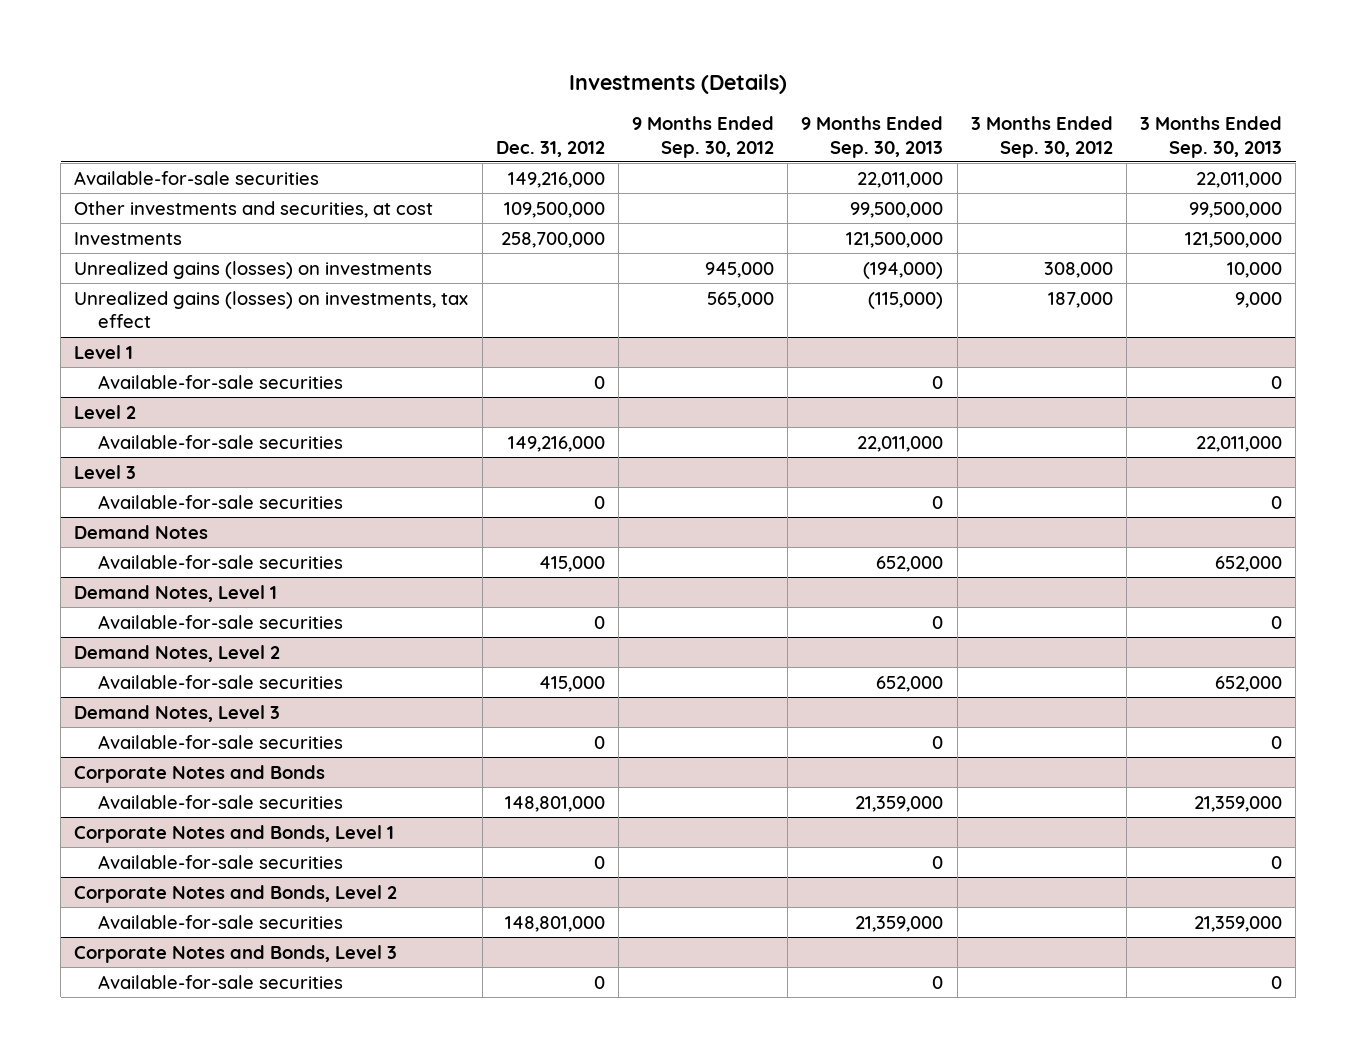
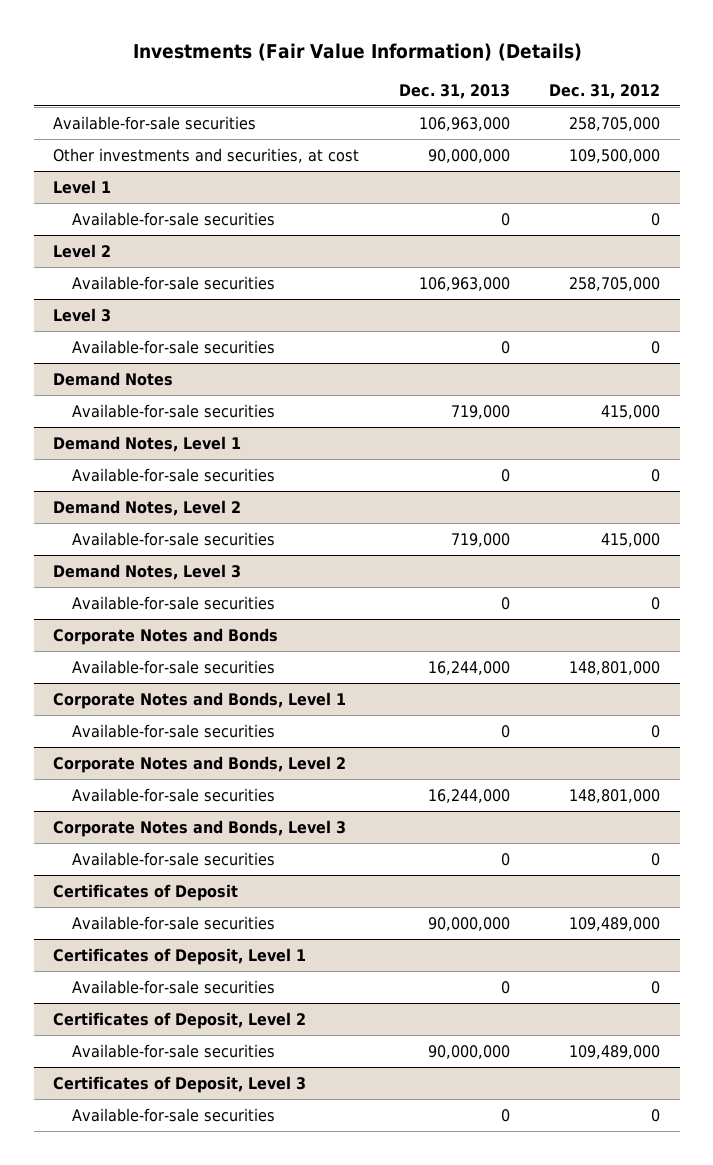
- Investments (Details)
+ Investments (Fair Value Information) (Details)
- | Dec. 31, 2012 | 9 Months Ended Sep. 30, 2012 | 9 Months Ended Sep. 30, 2013 | 3 Months Ended Sep. 30, 2012 | 3 Months Ended Sep. 30, 2013
+ | Dec. 31, 2013 | Dec. 31, 2012
- Available-for-sale securities | 149,216,000 | | 22,011,000 | | 22,011,000
+ Available-for-sale securities | 106,963,000 | 258,705,000
- Investments | 258,700,000 | | 121,500,000 | | 121,500,000
- Unrealized gains (losses) on investments | | 945,000 | (194,000) | 308,000 | 10,000
- Unrealized gains (losses) on investments, tax effect | | 565,000 | (115,000) | 187,000 | 9,000
@ Level 2
- Available-for-sale securities | 149,216,000 | | 22,011,000 | | 22,011,000
+ Available-for-sale securities | 106,963,000 | 258,705,000
+ Certificates of Deposit
+ Available-for-sale securities | 90,000,000 | 109,489,000
+ Certificates of Deposit, Level 1
+ Available-for-sale securities | 0 | 0
+ Certificates of Deposit, Level 2
+ Available-for-sale securities | 90,000,000 | 109,489,000
+ Certificates of Deposit, Level 3
+ Available-for-sale securities | 0 | 0

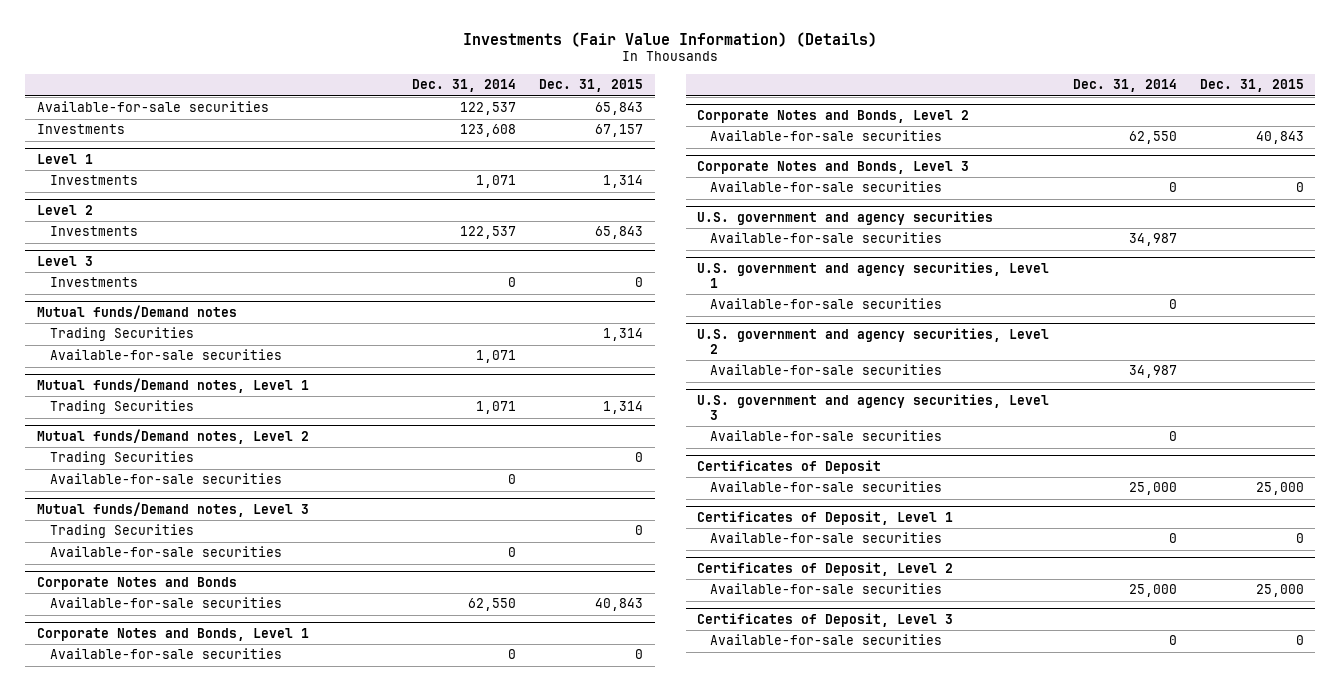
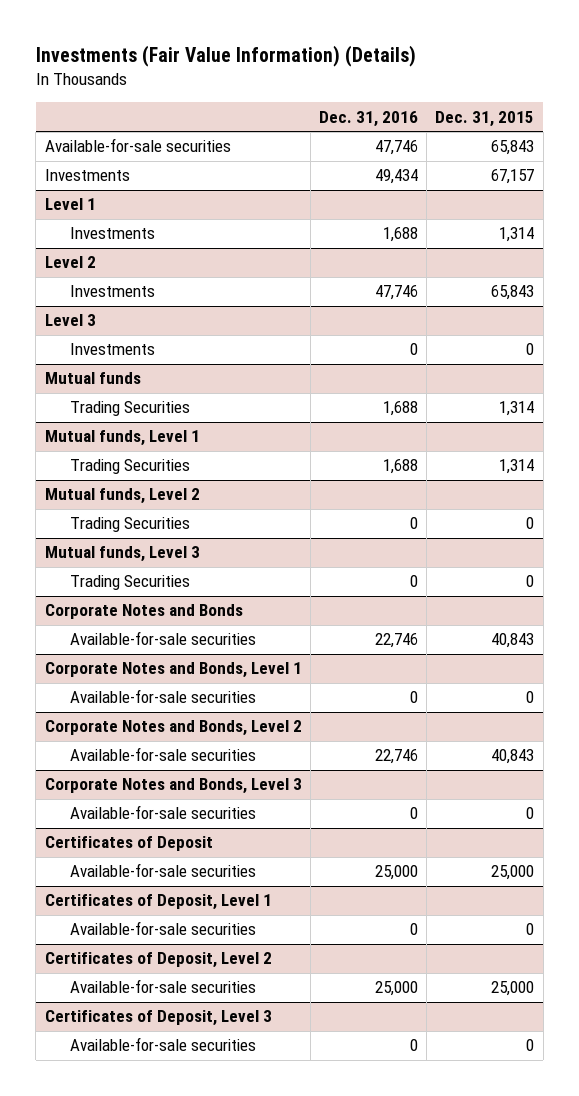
- | Dec. 31, 2014 | Dec. 31, 2015
+ | Dec. 31, 2016 | Dec. 31, 2015
- Mutual funds/Demand notes
+ Mutual funds
- Available-for-sale securities | 1,071 |
- Mutual funds/Demand notes, Level 1
+ Mutual funds, Level 1
- Mutual funds/Demand notes, Level 2
+ Mutual funds, Level 2
- Available-for-sale securities | 0 |
- Mutual funds/Demand notes, Level 3
+ Mutual funds, Level 3
- Available-for-sale securities | 0 |
- U.S. government and agency securities
- Available-for-sale securities | 34,987 |
- U.S. government and agency securities, Level 1
- Available-for-sale securities | 0 |
- U.S. government and agency securities, Level 2
- Available-for-sale securities | 34,987 |
- U.S. government and agency securities, Level 3
- Available-for-sale securities | 0 |

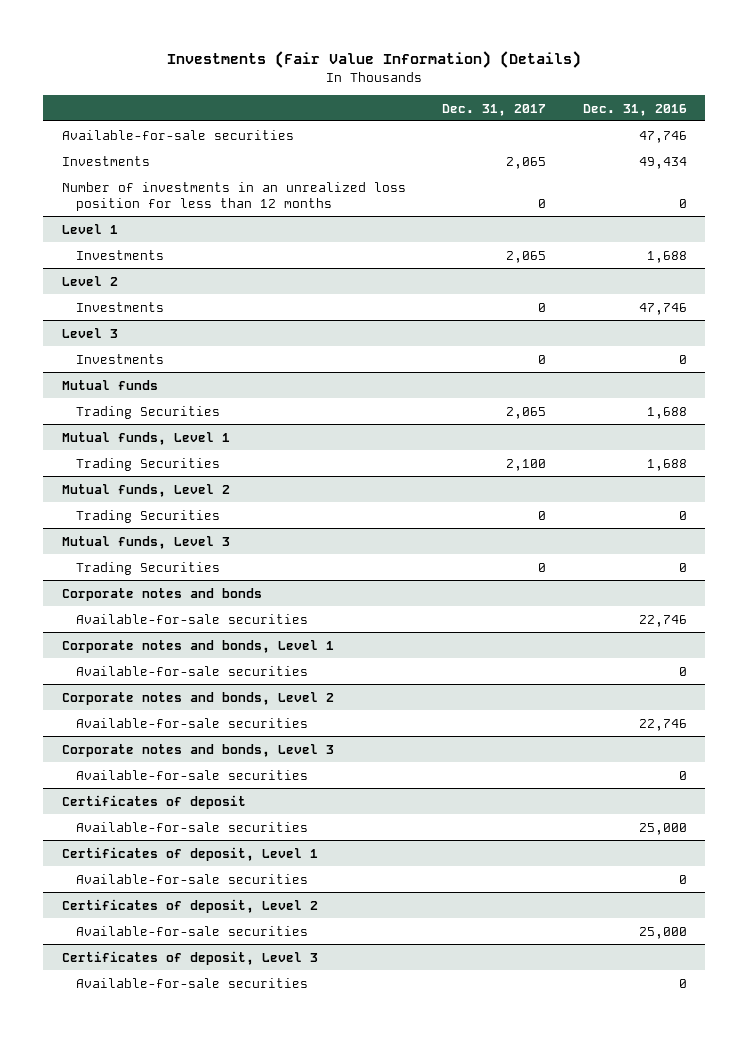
- | Dec. 31, 2016 | Dec. 31, 2015
+ | Dec. 31, 2017 | Dec. 31, 2016
+ Number of investments in an unrealized loss position for less than 12 months | 0 | 0
- Corporate Notes and Bonds
+ Corporate notes and bonds
- Corporate Notes and Bonds, Level 1
+ Corporate notes and bonds, Level 1
- Corporate Notes and Bonds, Level 2
+ Corporate notes and bonds, Level 2
- Corporate Notes and Bonds, Level 3
+ Corporate notes and bonds, Level 3
- Certificates of Deposit
+ Certificates of deposit
- Certificates of Deposit, Level 1
+ Certificates of deposit, Level 1
- Certificates of Deposit, Level 2
+ Certificates of deposit, Level 2
- Certificates of Deposit, Level 3
+ Certificates of deposit, Level 3

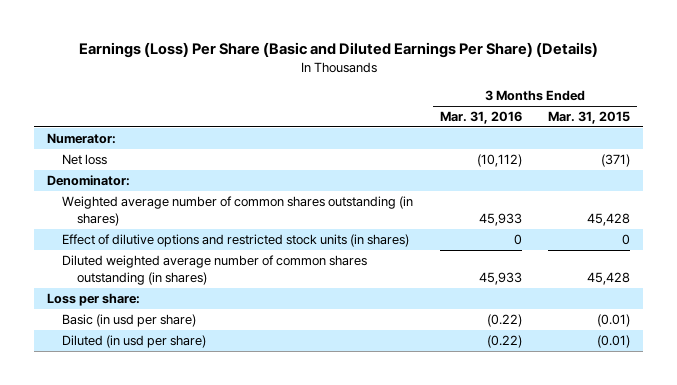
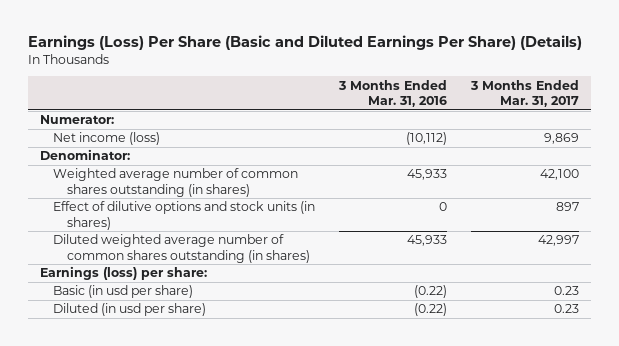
- | 3 Months Ended Mar. 31, 2016 | 3 Months Ended Mar. 31, 2015
+ | 3 Months Ended Mar. 31, 2016 | 3 Months Ended Mar. 31, 2017
- Net loss | (10,112) | (371)
+ Net income (loss) | (10,112) | 9,869
- Effect of dilutive options and restricted stock units (in shares) | 0 | 0
+ Effect of dilutive options and stock units (in shares) | 0 | 897
- Loss per share:
+ Earnings (loss) per share:

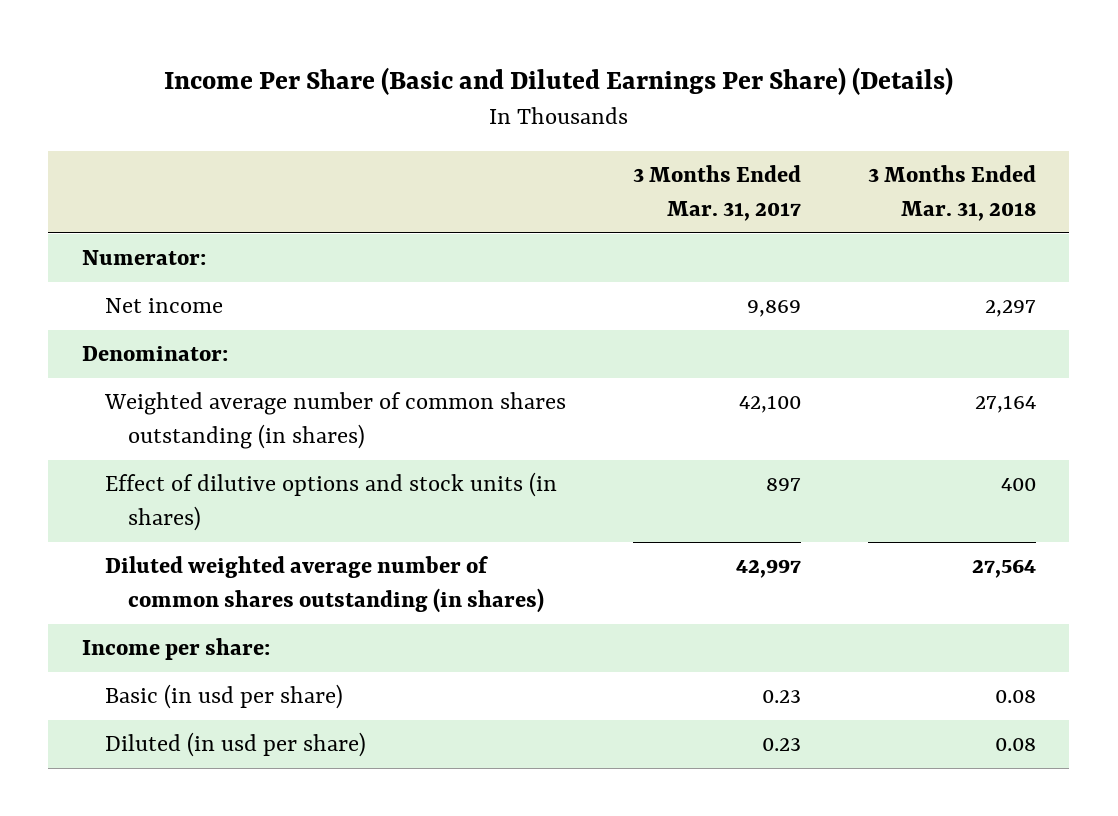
- Earnings (Loss) Per Share (Basic and Diluted Earnings Per Share) (Details)
+ Income Per Share (Basic and Diluted Earnings Per Share) (Details)
- | 3 Months Ended Mar. 31, 2016 | 3 Months Ended Mar. 31, 2017
+ | 3 Months Ended Mar. 31, 2017 | 3 Months Ended Mar. 31, 2018
- Net income (loss) | (10,112) | 9,869
+ Net income | 9,869 | 2,297
- Earnings (loss) per share:
+ Income per share:

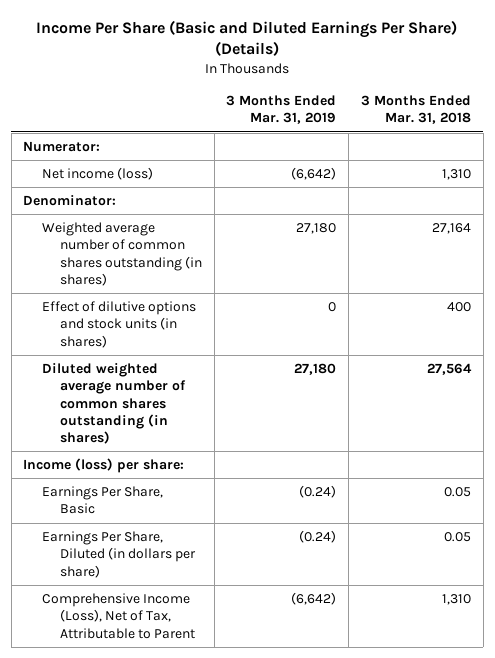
- | 3 Months Ended Mar. 31, 2017 | 3 Months Ended Mar. 31, 2018
+ | 3 Months Ended Mar. 31, 2019 | 3 Months Ended Mar. 31, 2018
- Net income | 9,869 | 2,297
+ Net income (loss) | (6,642) | 1,310
- Income per share:
- Basic (in usd per share) | 0.23 | 0.08
- Diluted (in usd per share) | 0.23 | 0.08
+ Income (loss) per share:
+ Earnings Per Share, Basic | (0.24) | 0.05
+ Earnings Per Share, Diluted (in dollars per share) | (0.24) | 0.05
+ Comprehensive Income (Loss), Net of Tax, Attributable to Parent | (6,642) | 1,310

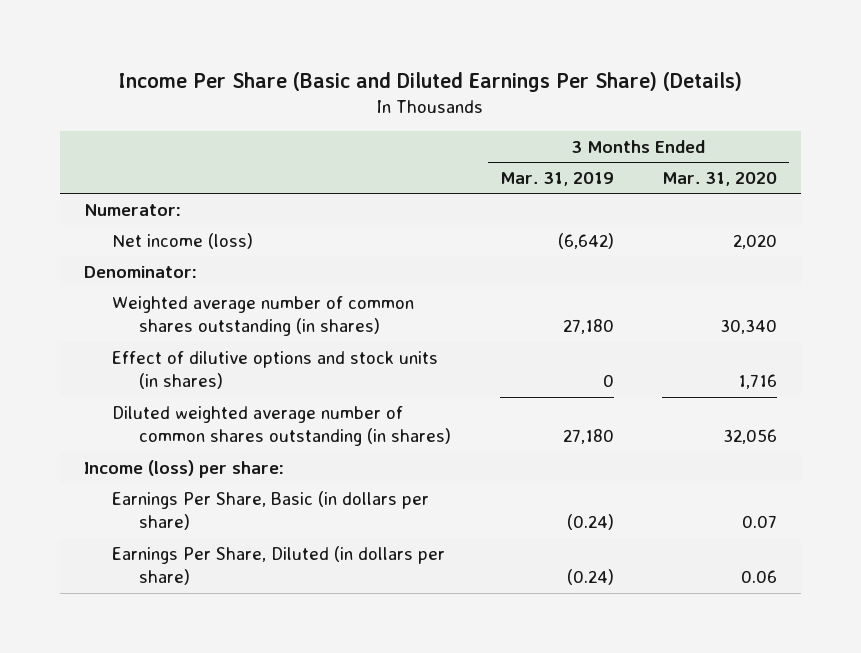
- | 3 Months Ended Mar. 31, 2019 | 3 Months Ended Mar. 31, 2018
+ | 3 Months Ended Mar. 31, 2019 | 3 Months Ended Mar. 31, 2020
- Earnings Per Share, Basic | (0.24) | 0.05
+ Earnings Per Share, Basic (in dollars per share) | (0.24) | 0.07
- Comprehensive Income (Loss), Net of Tax, Attributable to Parent | (6,642) | 1,310

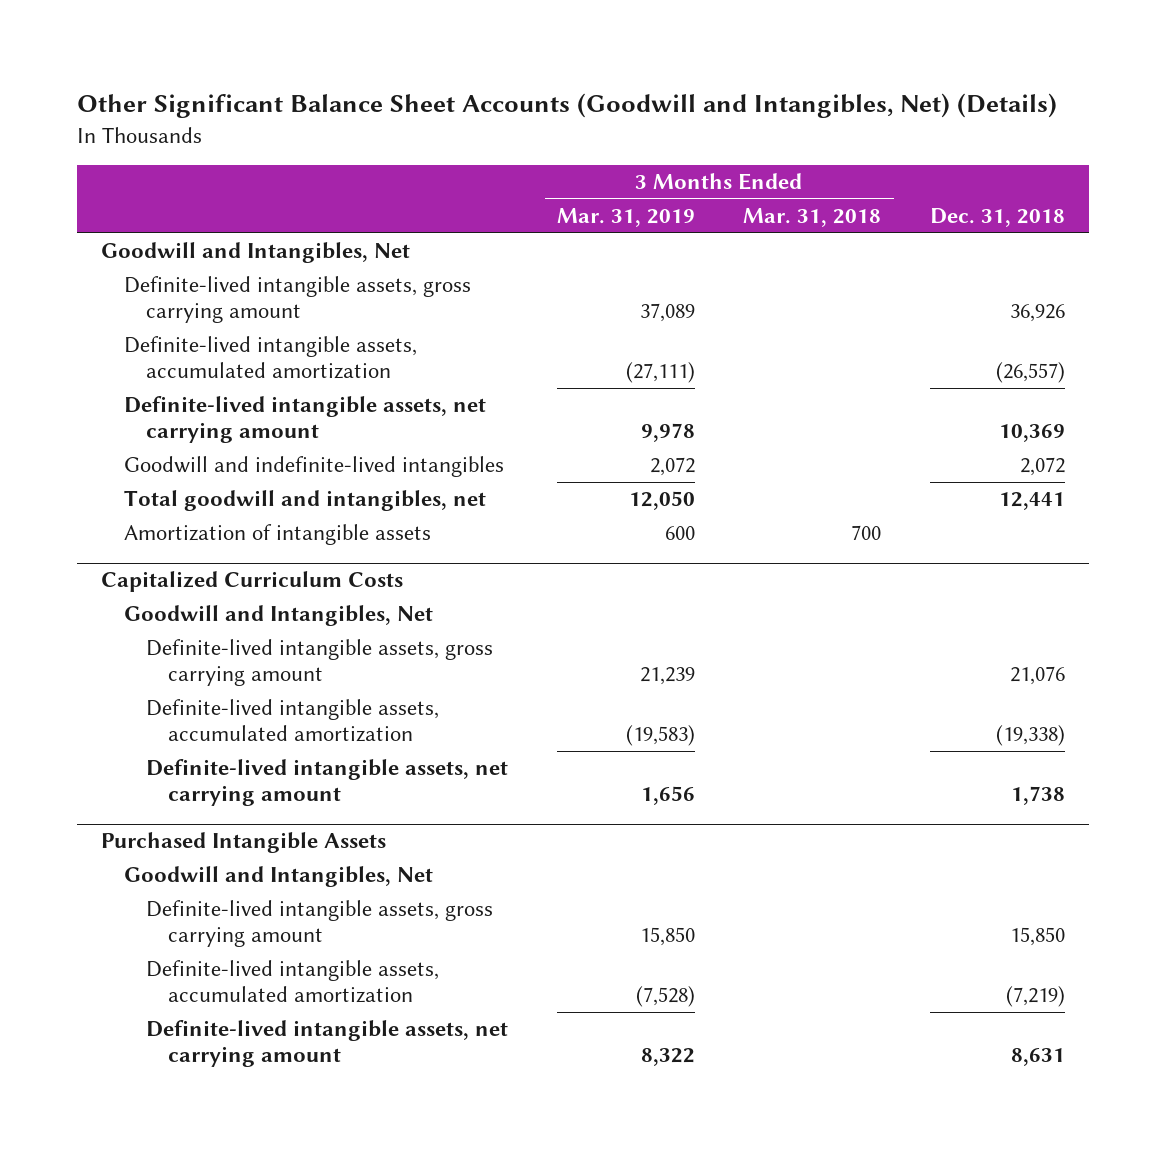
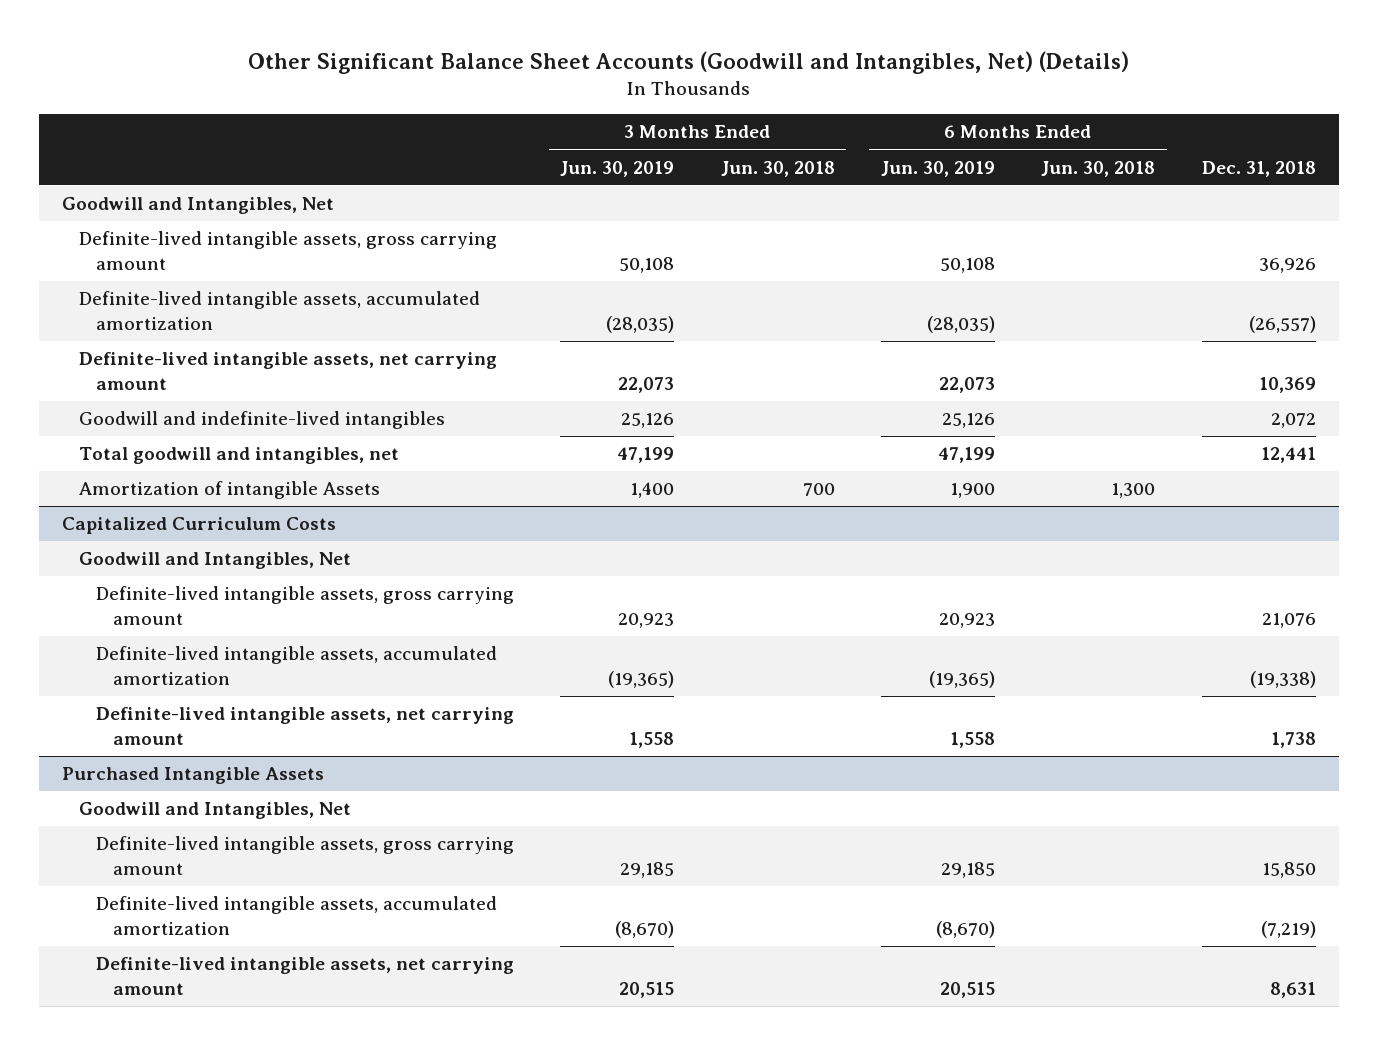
- | 3 Months Ended Mar. 31, 2019 | 3 Months Ended Mar. 31, 2018 | Dec. 31, 2018
+ | 3 Months Ended Jun. 30, 2019 | 3 Months Ended Jun. 30, 2018 | 6 Months Ended Jun. 30, 2019 | 6 Months Ended Jun. 30, 2018 | Dec. 31, 2018
- Amortization of intangible assets | 600 | 700 |
+ Amortization of intangible Assets | 1,400 | 700 | 1,900 | 1,300 |

